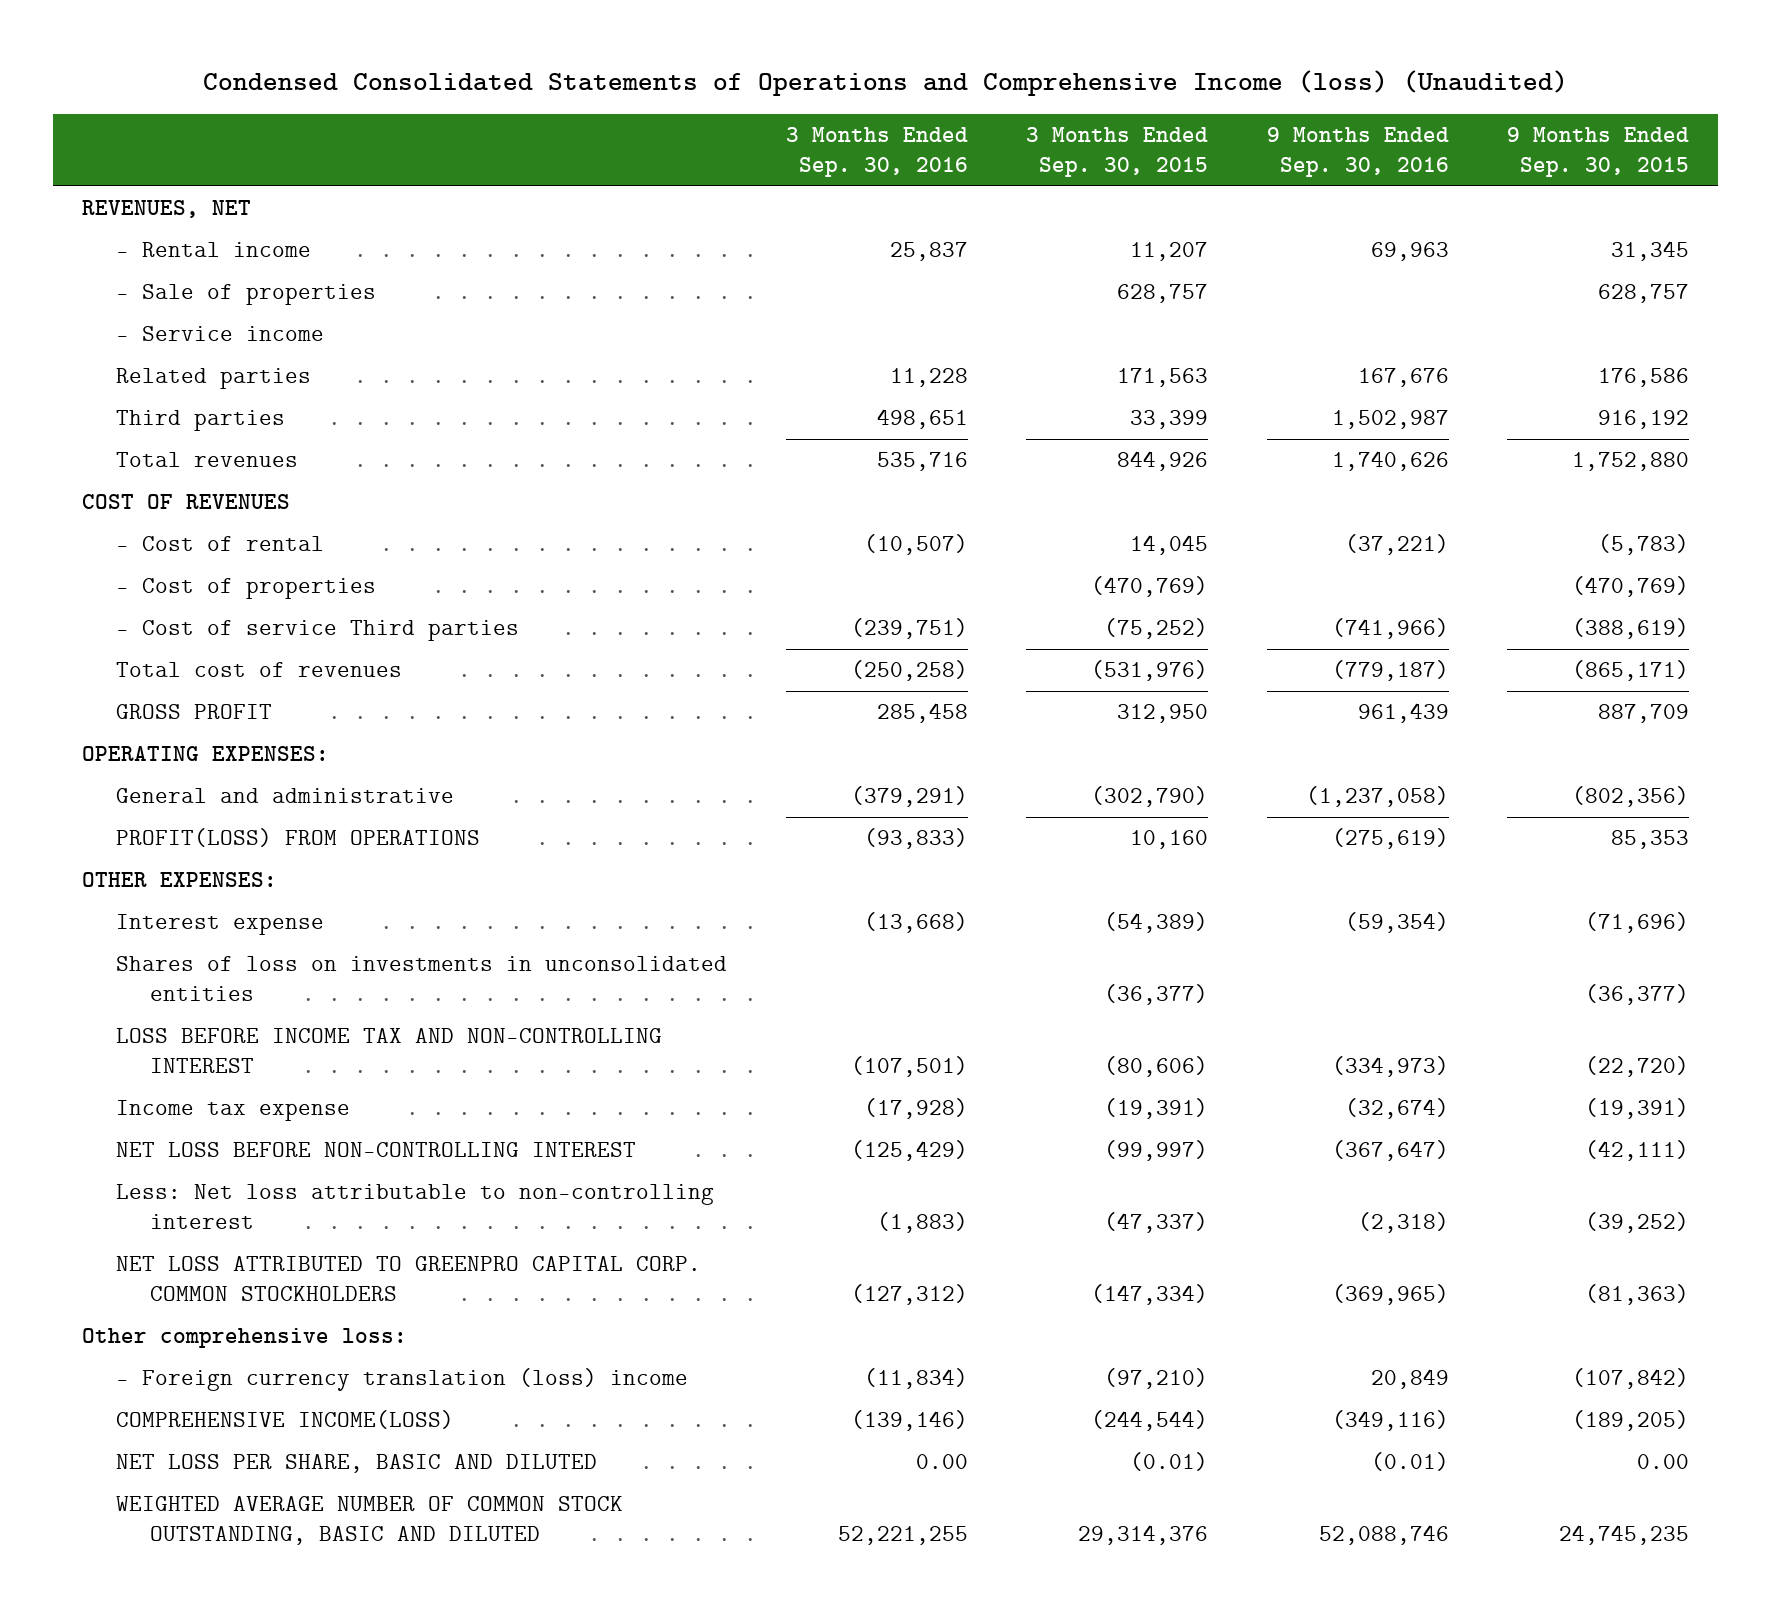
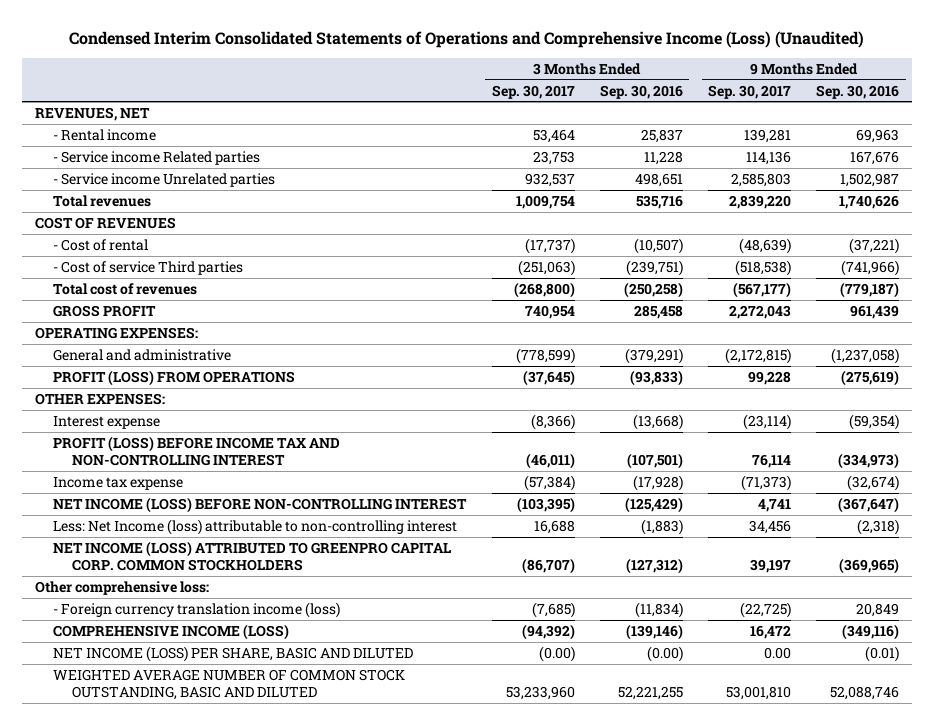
- Condensed Consolidated Statements of Operations and Comprehensive Income (loss) (Unaudited)
+ Condensed Interim Consolidated Statements of Operations and Comprehensive Income (Loss) (Unaudited)
- | 3 Months Ended Sep. 30, 2016 | 3 Months Ended Sep. 30, 2015 | 9 Months Ended Sep. 30, 2016 | 9 Months Ended Sep. 30, 2015
+ | 3 Months Ended Sep. 30, 2017 | 3 Months Ended Sep. 30, 2016 | 9 Months Ended Sep. 30, 2017 | 9 Months Ended Sep. 30, 2016
- - Sale of properties | | 628,757 | | 628,757
- - Service income
- Related parties | 11,228 | 171,563 | 167,676 | 176,586
- Third parties | 498,651 | 33,399 | 1,502,987 | 916,192
+ - Service income Related parties | 23,753 | 11,228 | 114,136 | 167,676
+ - Service income Unrelated parties | 932,537 | 498,651 | 2,585,803 | 1,502,987
- - Cost of properties | | (470,769) | | (470,769)
- PROFIT(LOSS) FROM OPERATIONS | (93,833) | 10,160 | (275,619) | 85,353
+ PROFIT (LOSS) FROM OPERATIONS | (37,645) | (93,833) | 99,228 | (275,619)
- Shares of loss on investments in unconsolidated entities | | (36,377) | | (36,377)
- LOSS BEFORE INCOME TAX AND NON-CONTROLLING INTEREST | (107,501) | (80,606) | (334,973) | (22,720)
+ PROFIT (LOSS) BEFORE INCOME TAX AND NON-CONTROLLING INTEREST | (46,011) | (107,501) | 76,114 | (334,973)
- NET LOSS BEFORE NON-CONTROLLING INTEREST | (125,429) | (99,997) | (367,647) | (42,111)
- Less: Net loss attributable to non-controlling interest | (1,883) | (47,337) | (2,318) | (39,252)
- NET LOSS ATTRIBUTED TO GREENPRO CAPITAL CORP. COMMON STOCKHOLDERS | (127,312) | (147,334) | (369,965) | (81,363)
+ NET INCOME (LOSS) BEFORE NON-CONTROLLING INTEREST | (103,395) | (125,429) | 4,741 | (367,647)
+ Less: Net Income (loss) attributable to non-controlling interest | 16,688 | (1,883) | 34,456 | (2,318)
+ NET INCOME (LOSS) ATTRIBUTED TO GREENPRO CAPITAL CORP. COMMON STOCKHOLDERS | (86,707) | (127,312) | 39,197 | (369,965)
- - Foreign currency translation (loss) income | (11,834) | (97,210) | 20,849 | (107,842)
- COMPREHENSIVE INCOME(LOSS) | (139,146) | (244,544) | (349,116) | (189,205)
- NET LOSS PER SHARE, BASIC AND DILUTED | 0.00 | (0.01) | (0.01) | 0.00
+ - Foreign currency translation income (loss) | (7,685) | (11,834) | (22,725) | 20,849
+ COMPREHENSIVE INCOME (LOSS) | (94,392) | (139,146) | 16,472 | (349,116)
+ NET INCOME (LOSS) PER SHARE, BASIC AND DILUTED | (0.00) | (0.00) | 0.00 | (0.01)

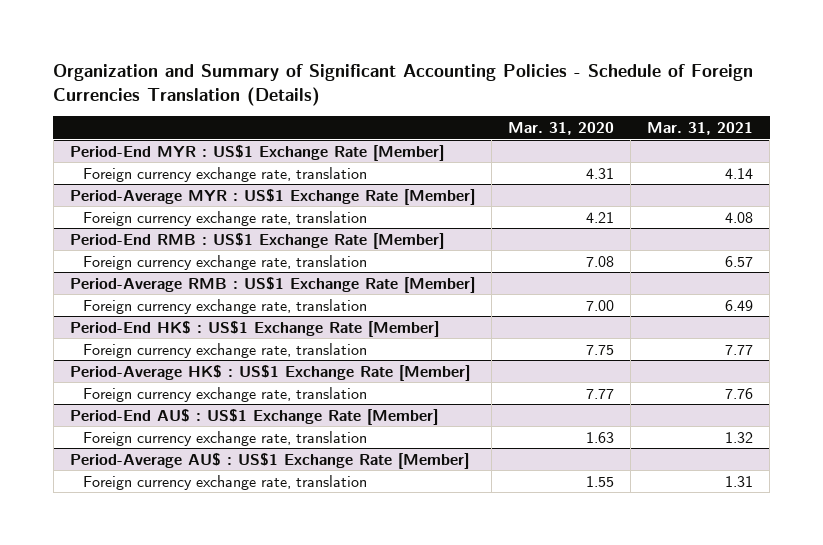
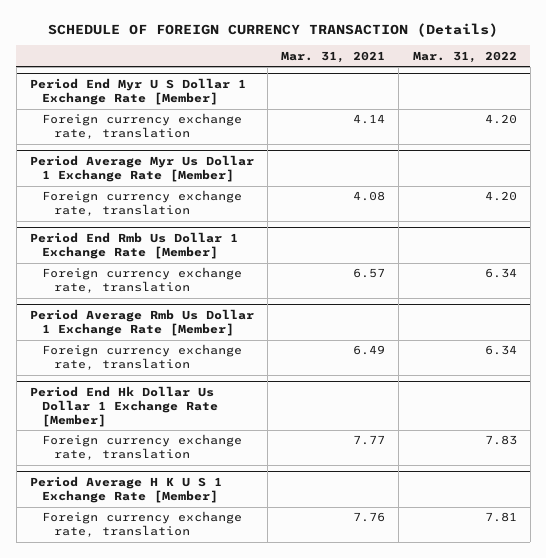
- Organization and Summary of Significant Accounting Policies - Schedule of Foreign Currencies Translation (Details)
+ SCHEDULE OF FOREIGN CURRENCY TRANSACTION (Details)
- | Mar. 31, 2020 | Mar. 31, 2021
+ | Mar. 31, 2021 | Mar. 31, 2022
- Period-End MYR : US$1 Exchange Rate [Member]
+ Period End Myr U S Dollar 1 Exchange Rate [Member]
- Period-Average MYR : US$1 Exchange Rate [Member]
+ Period Average Myr Us Dollar 1 Exchange Rate [Member]
- Period-End RMB : US$1 Exchange Rate [Member]
+ Period End Rmb Us Dollar 1 Exchange Rate [Member]
- Period-Average RMB : US$1 Exchange Rate [Member]
+ Period Average Rmb Us Dollar 1 Exchange Rate [Member]
- Period-End HK$ : US$1 Exchange Rate [Member]
+ Period End Hk Dollar Us Dollar 1 Exchange Rate [Member]
- Period-Average HK$ : US$1 Exchange Rate [Member]
+ Period Average H K U S 1 Exchange Rate [Member]
- Period-End AU$ : US$1 Exchange Rate [Member]
- Foreign currency exchange rate, translation | 1.63 | 1.32
- Period-Average AU$ : US$1 Exchange Rate [Member]
- Foreign currency exchange rate, translation | 1.55 | 1.31

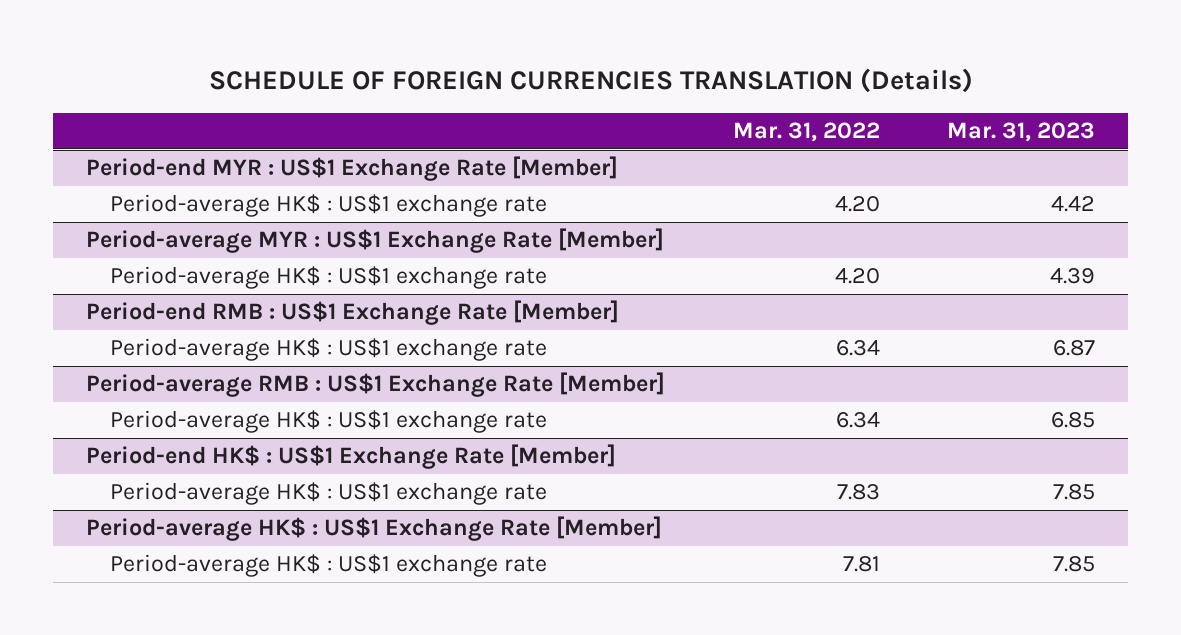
- SCHEDULE OF FOREIGN CURRENCY TRANSACTION (Details)
+ SCHEDULE OF FOREIGN CURRENCIES TRANSLATION (Details)
- | Mar. 31, 2021 | Mar. 31, 2022
+ | Mar. 31, 2022 | Mar. 31, 2023
- Period End Myr U S Dollar 1 Exchange Rate [Member]
- Foreign currency exchange rate, translation | 4.14 | 4.20
- Period Average Myr Us Dollar 1 Exchange Rate [Member]
- Foreign currency exchange rate, translation | 4.08 | 4.20
- Period End Rmb Us Dollar 1 Exchange Rate [Member]
- Foreign currency exchange rate, translation | 6.57 | 6.34
- Period Average Rmb Us Dollar 1 Exchange Rate [Member]
- Foreign currency exchange rate, translation | 6.49 | 6.34
- Period End Hk Dollar Us Dollar 1 Exchange Rate [Member]
- Foreign currency exchange rate, translation | 7.77 | 7.83
- Period Average H K U S 1 Exchange Rate [Member]
- Foreign currency exchange rate, translation | 7.76 | 7.81
+ Period-end MYR : US$1 Exchange Rate [Member]
+ Period-average HK$ : US$1 exchange rate | 4.20 | 4.42
+ Period-average MYR : US$1 Exchange Rate [Member]
+ Period-average HK$ : US$1 exchange rate | 4.20 | 4.39
+ Period-end RMB : US$1 Exchange Rate [Member]
+ Period-average HK$ : US$1 exchange rate | 6.34 | 6.87
+ Period-average RMB : US$1 Exchange Rate [Member]
+ Period-average HK$ : US$1 exchange rate | 6.34 | 6.85
+ Period-end HK$ : US$1 Exchange Rate [Member]
+ Period-average HK$ : US$1 exchange rate | 7.83 | 7.85
+ Period-average HK$ : US$1 Exchange Rate [Member]
+ Period-average HK$ : US$1 exchange rate | 7.81 | 7.85

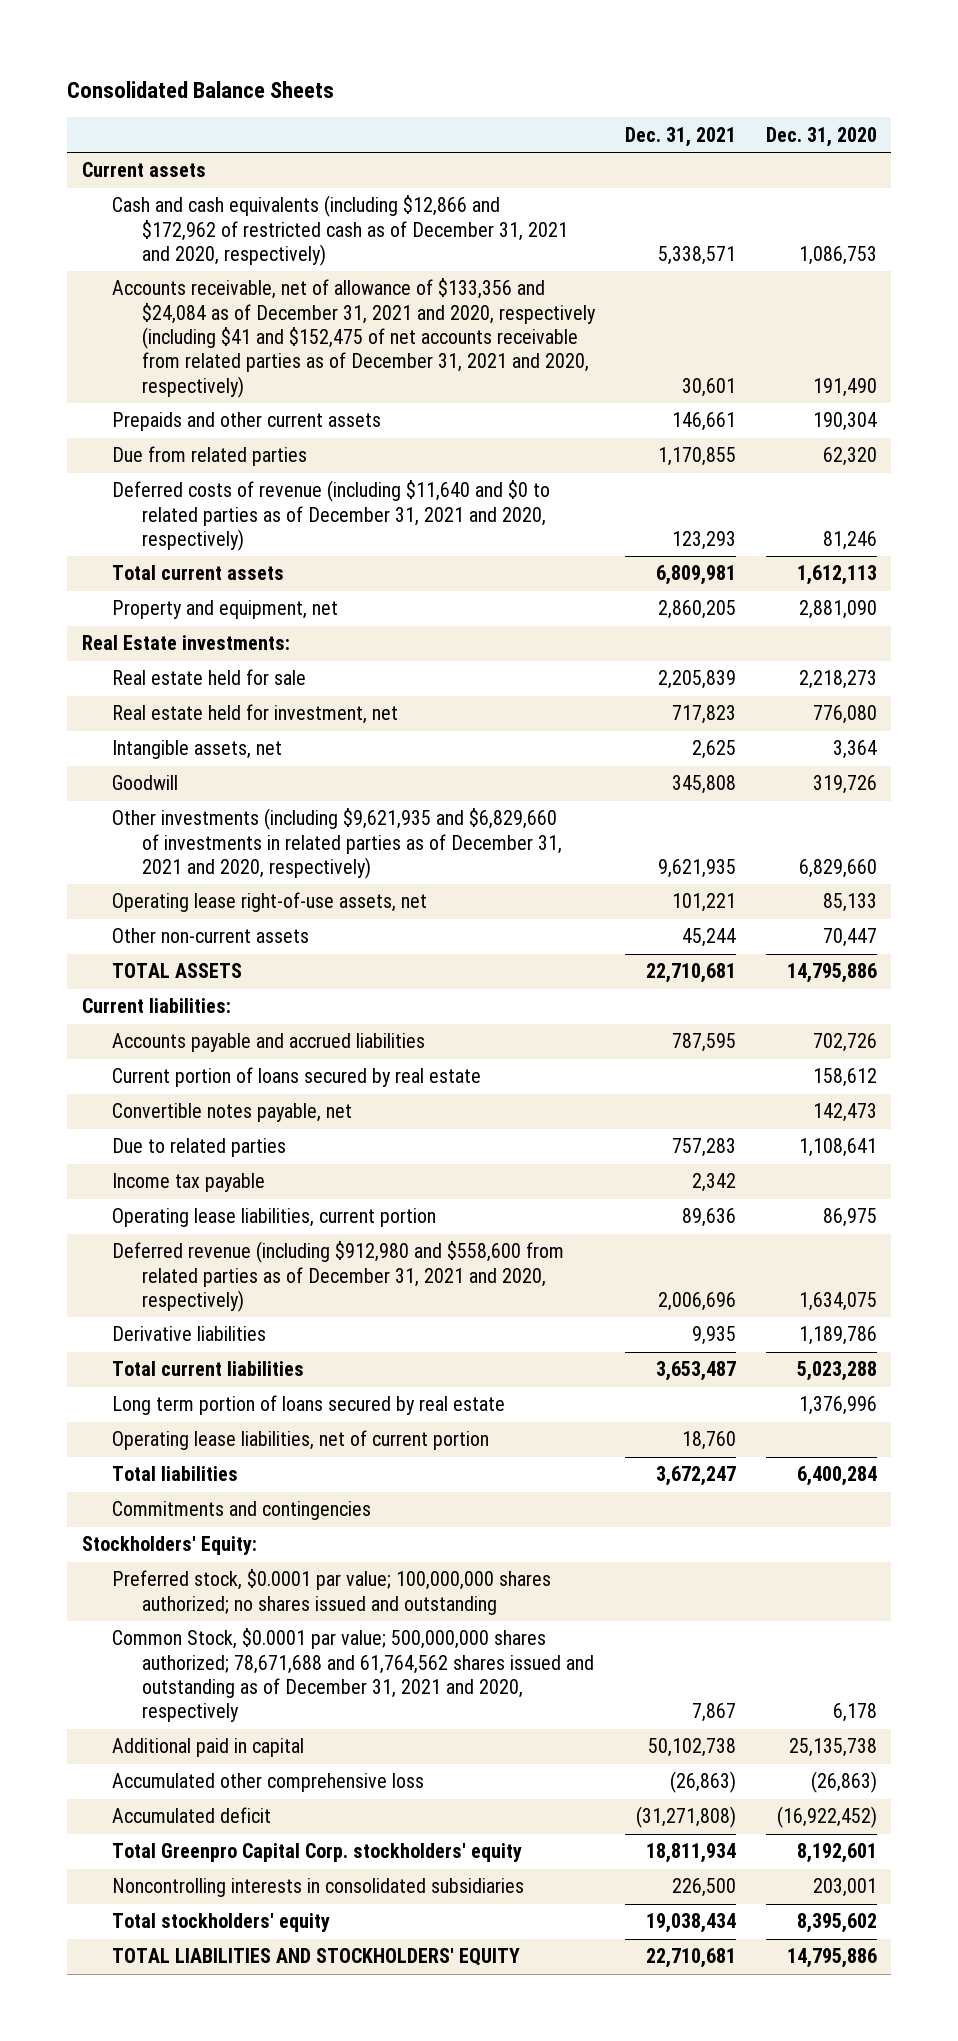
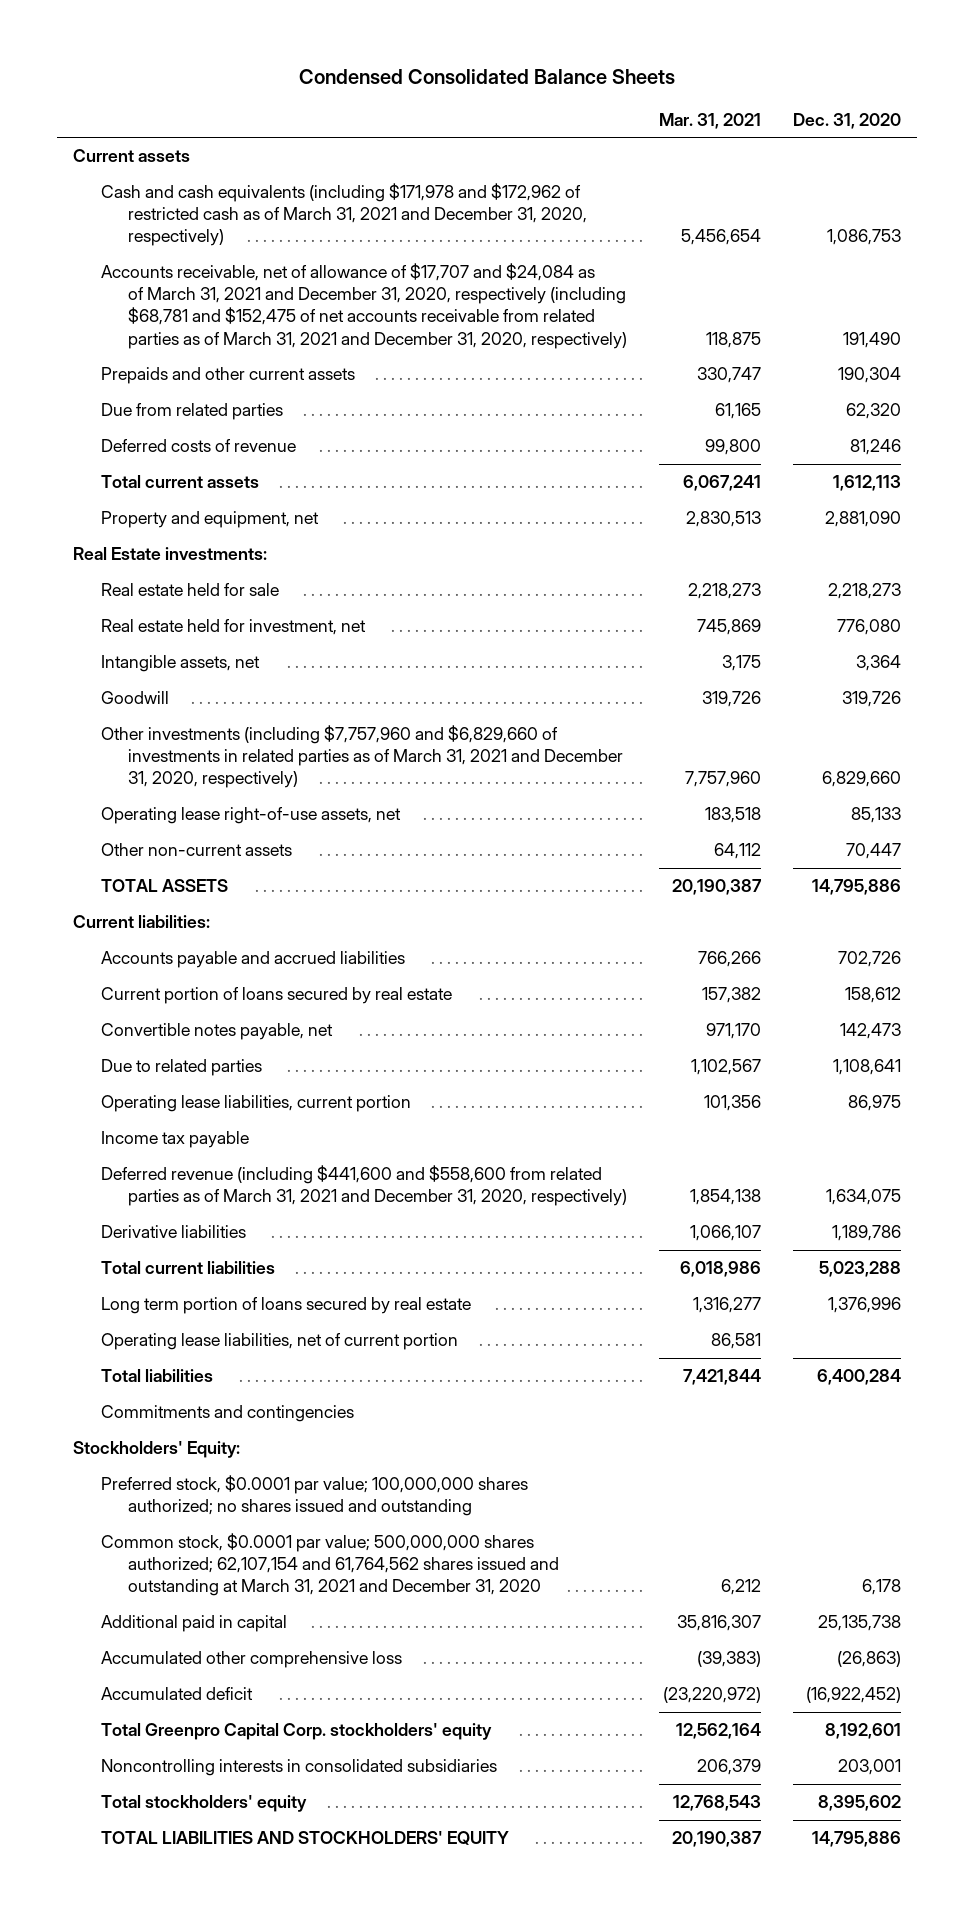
- Consolidated Balance Sheets
+ Condensed Consolidated Balance Sheets
- | Dec. 31, 2021 | Dec. 31, 2020
+ | Mar. 31, 2021 | Dec. 31, 2020
- Cash and cash equivalents (including $12,866 and $172,962 of restricted cash as of December 31, 2021 and 2020, respectively) | 5,338,571 | 1,086,753
- Accounts receivable, net of allowance of $133,356 and $24,084 as of December 31, 2021 and 2020, respectively (including $41 and $152,475 of net accounts receivable from related parties as of December 31, 2021 and 2020, respectively) | 30,601 | 191,490
+ Cash and cash equivalents (including $171,978 and $172,962 of restricted cash as of March 31, 2021 and December 31, 2020, respectively) | 5,456,654 | 1,086,753
+ Accounts receivable, net of allowance of $17,707 and $24,084 as of March 31, 2021 and December 31, 2020, respectively (including $68,781 and $152,475 of net accounts receivable from related parties as of March 31, 2021 and December 31, 2020, respectively) | 118,875 | 191,490
- Deferred costs of revenue (including $11,640 and $0 to related parties as of December 31, 2021 and 2020, respectively) | 123,293 | 81,246
+ Deferred costs of revenue | 99,800 | 81,246
- Other investments (including $9,621,935 and $6,829,660 of investments in related parties as of December 31, 2021 and 2020, respectively) | 9,621,935 | 6,829,660
+ Other investments (including $7,757,960 and $6,829,660 of investments in related parties as of March 31, 2021 and December 31, 2020, respectively) | 7,757,960 | 6,829,660
- Deferred revenue (including $912,980 and $558,600 from related parties as of December 31, 2021 and 2020, respectively) | 2,006,696 | 1,634,075
moved down: Income tax payable
+ Deferred revenue (including $441,600 and $558,600 from related parties as of March 31, 2021 and December 31, 2020, respectively) | 1,854,138 | 1,634,075
- Common Stock, $0.0001 par value; 500,000,000 shares authorized; 78,671,688 and 61,764,562 shares issued and outstanding as of December 31, 2021 and 2020, respectively | 7,867 | 6,178
+ Common stock, $0.0001 par value; 500,000,000 shares authorized; 62,107,154 and 61,764,562 shares issued and outstanding at March 31, 2021 and December 31, 2020 | 6,212 | 6,178

